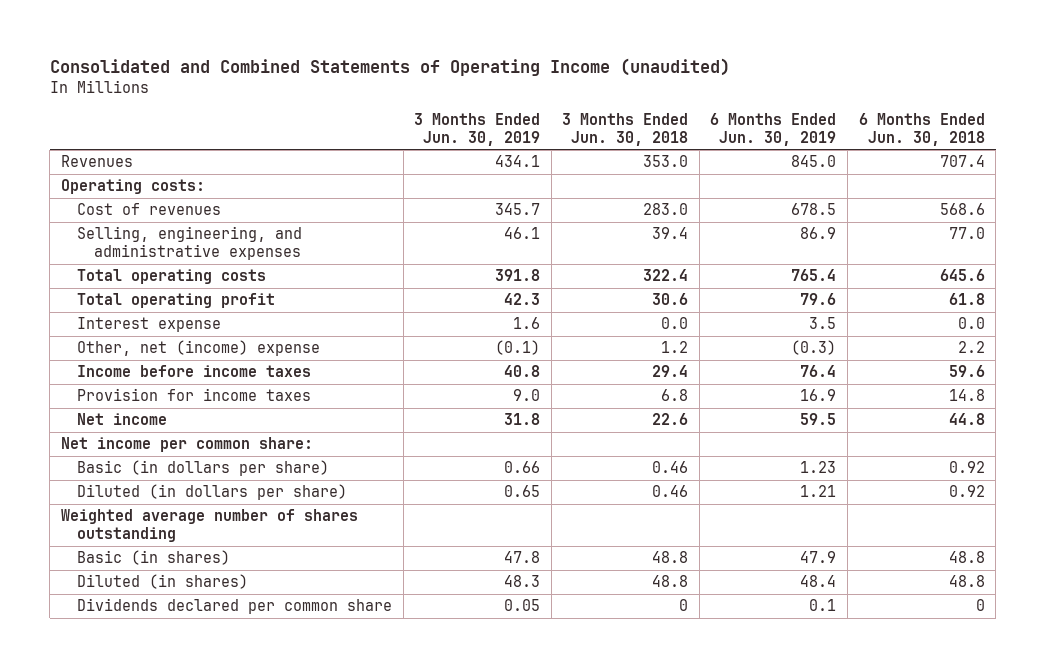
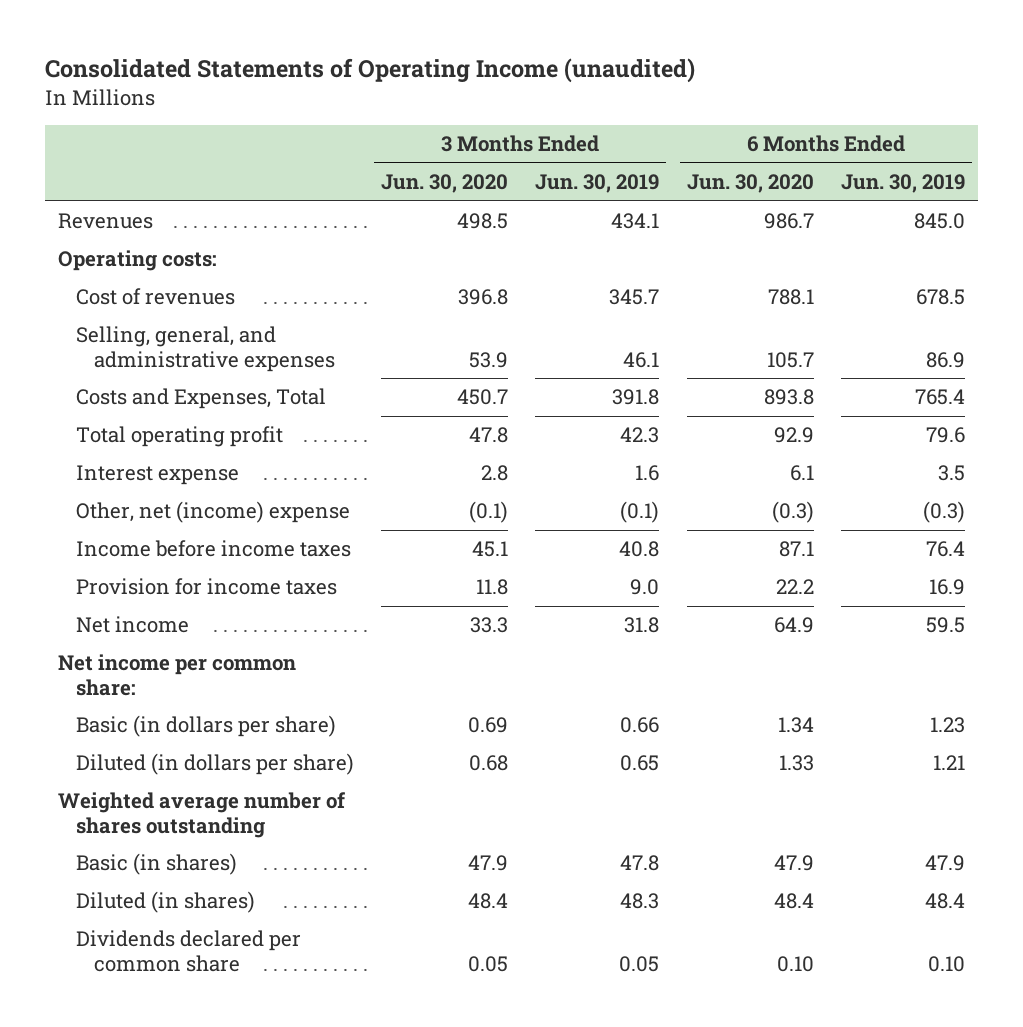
- Consolidated and Combined Statements of Operating Income (unaudited)
+ Consolidated Statements of Operating Income (unaudited)
- | 3 Months Ended Jun. 30, 2019 | 3 Months Ended Jun. 30, 2018 | 6 Months Ended Jun. 30, 2019 | 6 Months Ended Jun. 30, 2018
+ | 3 Months Ended Jun. 30, 2020 | 3 Months Ended Jun. 30, 2019 | 6 Months Ended Jun. 30, 2020 | 6 Months Ended Jun. 30, 2019
- Selling, engineering, and administrative expenses | 46.1 | 39.4 | 86.9 | 77.0
- Total operating costs | 391.8 | 322.4 | 765.4 | 645.6
+ Selling, general, and administrative expenses | 53.9 | 46.1 | 105.7 | 86.9
+ Costs and Expenses, Total | 450.7 | 391.8 | 893.8 | 765.4
- Dividends declared per common share | 0.05 | 0 | 0.1 | 0
+ Dividends declared per common share | 0.05 | 0.05 | 0.10 | 0.10

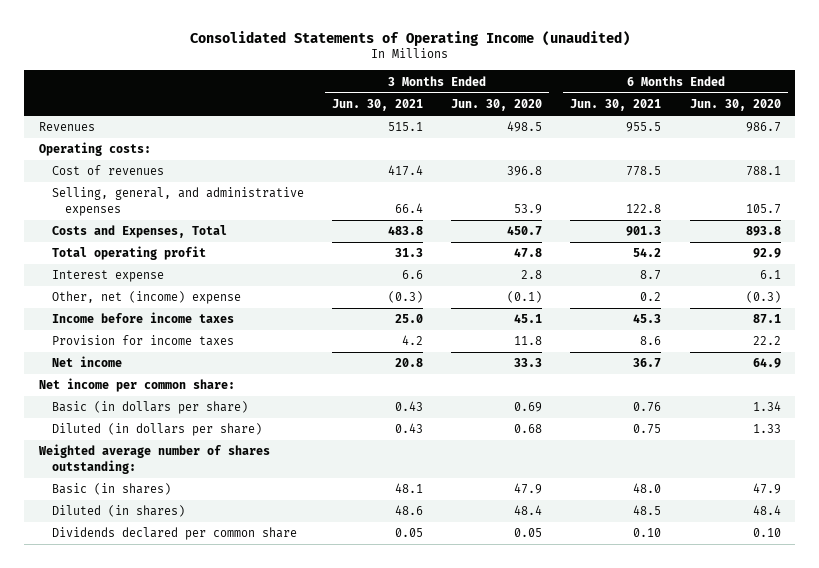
- | 3 Months Ended Jun. 30, 2020 | 3 Months Ended Jun. 30, 2019 | 6 Months Ended Jun. 30, 2020 | 6 Months Ended Jun. 30, 2019
+ | 3 Months Ended Jun. 30, 2021 | 3 Months Ended Jun. 30, 2020 | 6 Months Ended Jun. 30, 2021 | 6 Months Ended Jun. 30, 2020
- Weighted average number of shares outstanding
+ Weighted average number of shares outstanding:

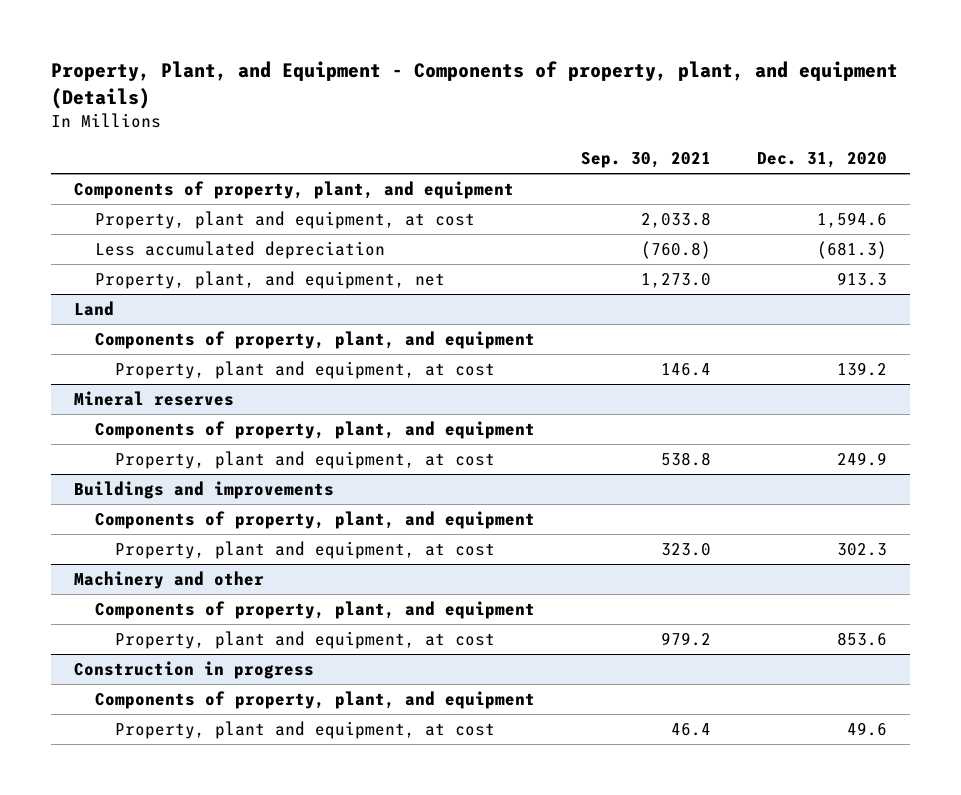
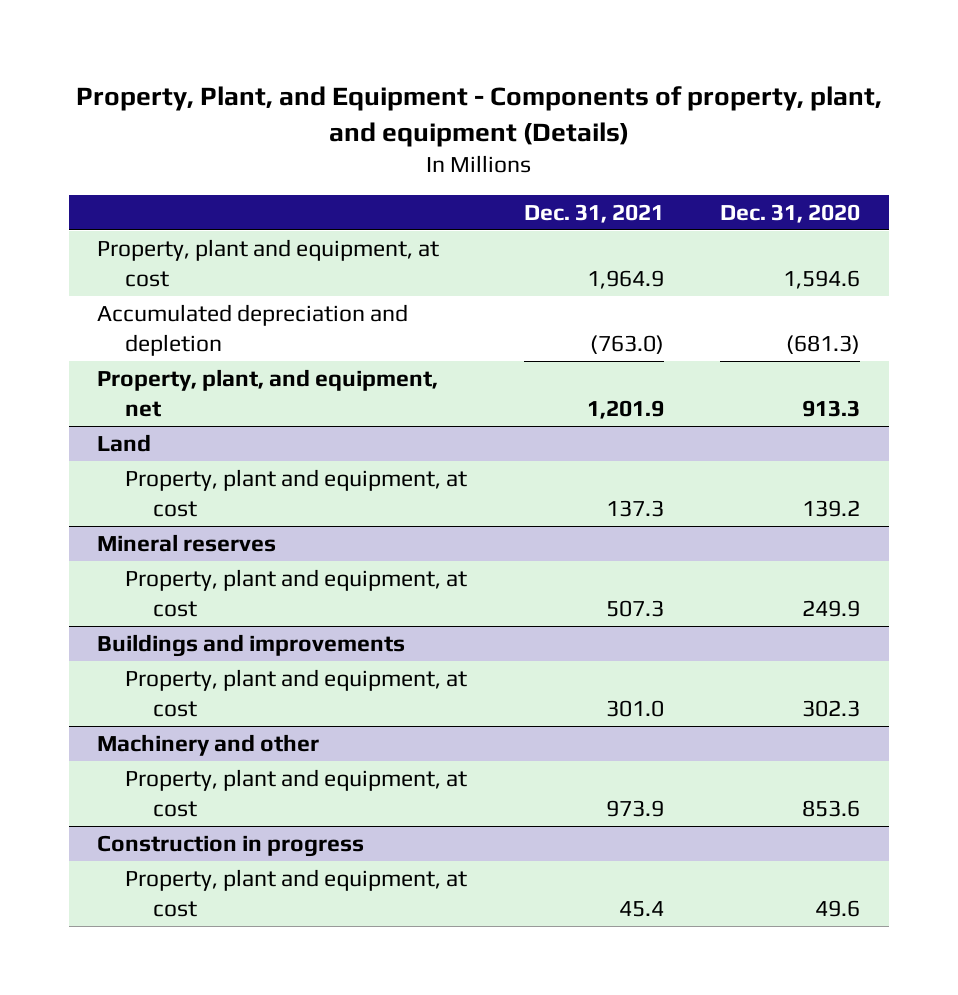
- | Sep. 30, 2021 | Dec. 31, 2020
+ | Dec. 31, 2021 | Dec. 31, 2020
- Components of property, plant, and equipment
- Less accumulated depreciation | (760.8) | (681.3)
+ Accumulated depreciation and depletion | (763.0) | (681.3)
@ Land
- Components of property, plant, and equipment
@ Mineral reserves
- Components of property, plant, and equipment
@ Buildings and improvements
- Components of property, plant, and equipment
@ Machinery and other
- Components of property, plant, and equipment
@ Construction in progress
- Components of property, plant, and equipment

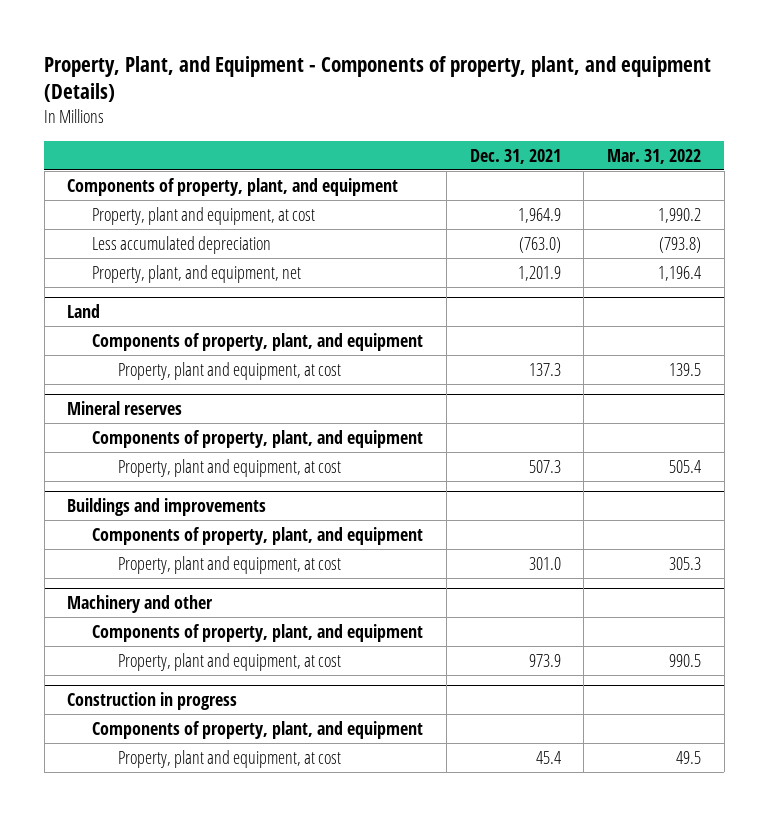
- | Dec. 31, 2021 | Dec. 31, 2020
+ | Dec. 31, 2021 | Mar. 31, 2022
+ Components of property, plant, and equipment
- Accumulated depreciation and depletion | (763.0) | (681.3)
+ Less accumulated depreciation | (763.0) | (793.8)
@ Land
+ Components of property, plant, and equipment
@ Mineral reserves
+ Components of property, plant, and equipment
@ Buildings and improvements
+ Components of property, plant, and equipment
@ Machinery and other
+ Components of property, plant, and equipment
@ Construction in progress
+ Components of property, plant, and equipment

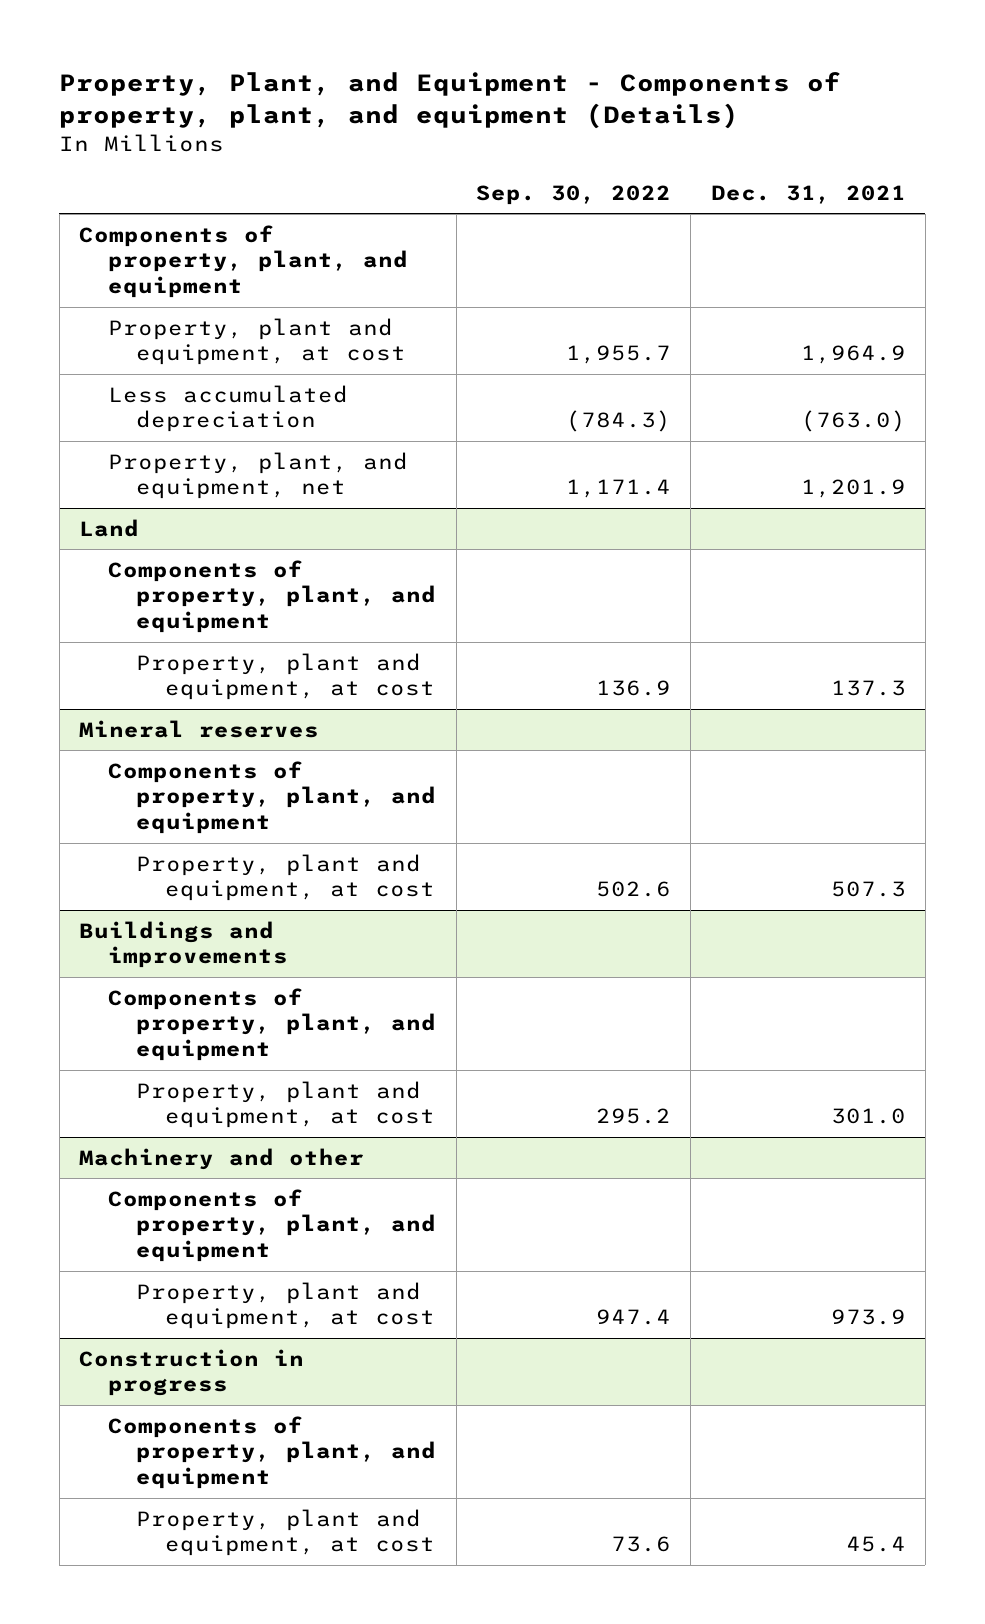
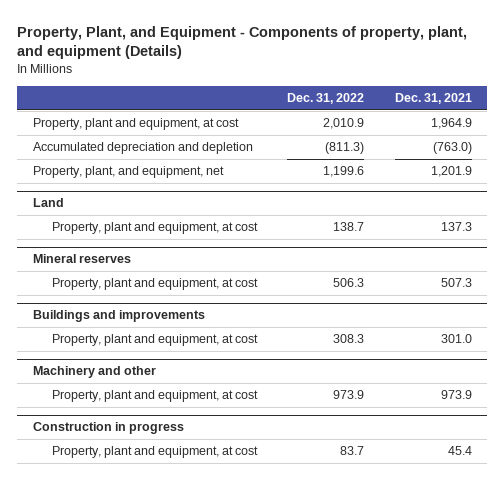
- | Sep. 30, 2022 | Dec. 31, 2021
+ | Dec. 31, 2022 | Dec. 31, 2021
- Components of property, plant, and equipment
- Less accumulated depreciation | (784.3) | (763.0)
+ Accumulated depreciation and depletion | (811.3) | (763.0)
@ Land
- Components of property, plant, and equipment
@ Mineral reserves
- Components of property, plant, and equipment
@ Buildings and improvements
- Components of property, plant, and equipment
@ Machinery and other
- Components of property, plant, and equipment
@ Construction in progress
- Components of property, plant, and equipment

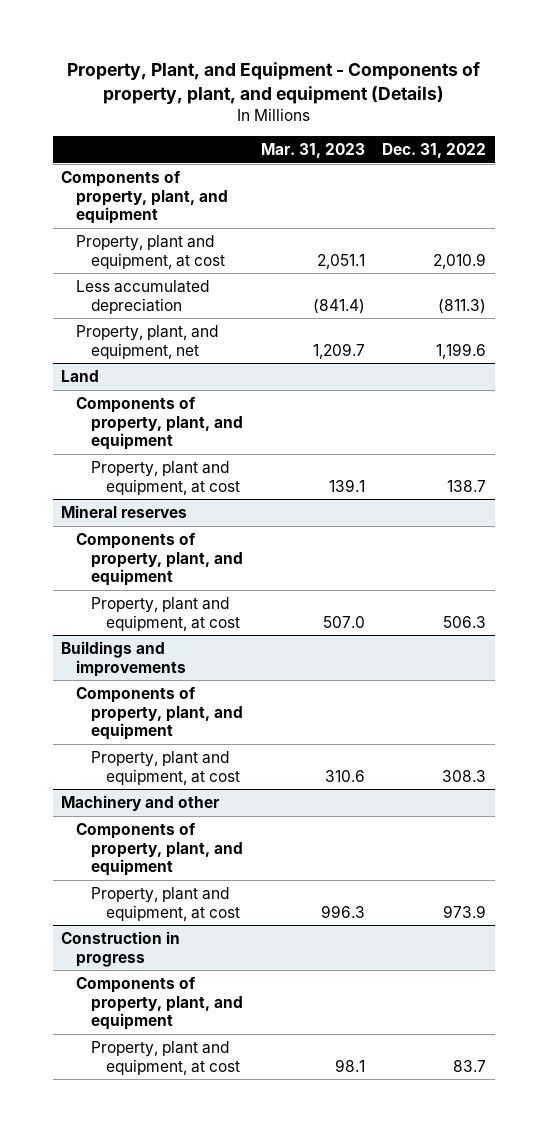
- | Dec. 31, 2022 | Dec. 31, 2021
+ | Mar. 31, 2023 | Dec. 31, 2022
+ Components of property, plant, and equipment
- Accumulated depreciation and depletion | (811.3) | (763.0)
+ Less accumulated depreciation | (841.4) | (811.3)
@ Land
+ Components of property, plant, and equipment
@ Mineral reserves
+ Components of property, plant, and equipment
@ Buildings and improvements
+ Components of property, plant, and equipment
@ Machinery and other
+ Components of property, plant, and equipment
@ Construction in progress
+ Components of property, plant, and equipment

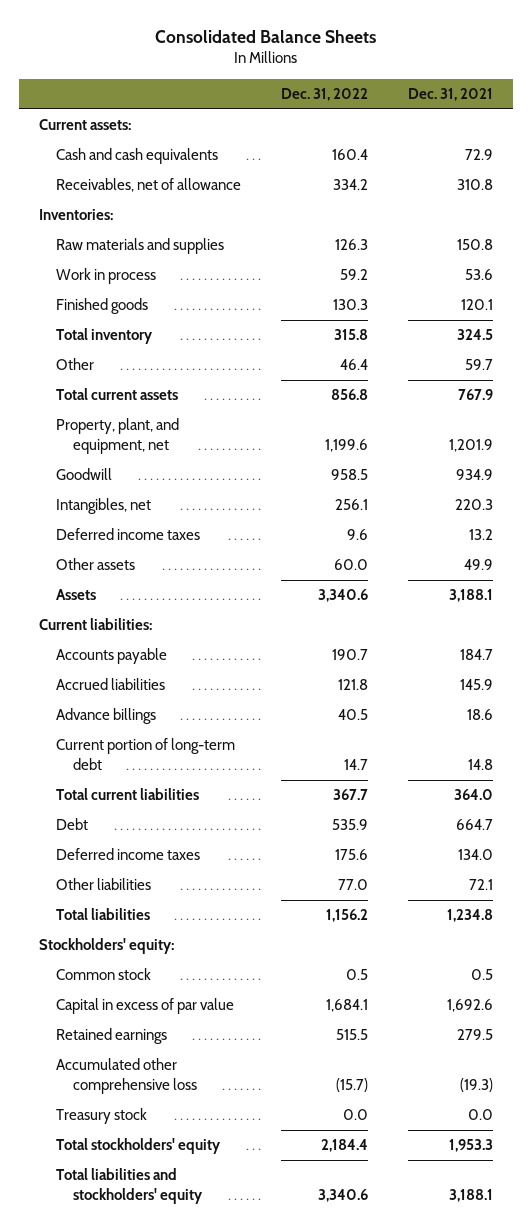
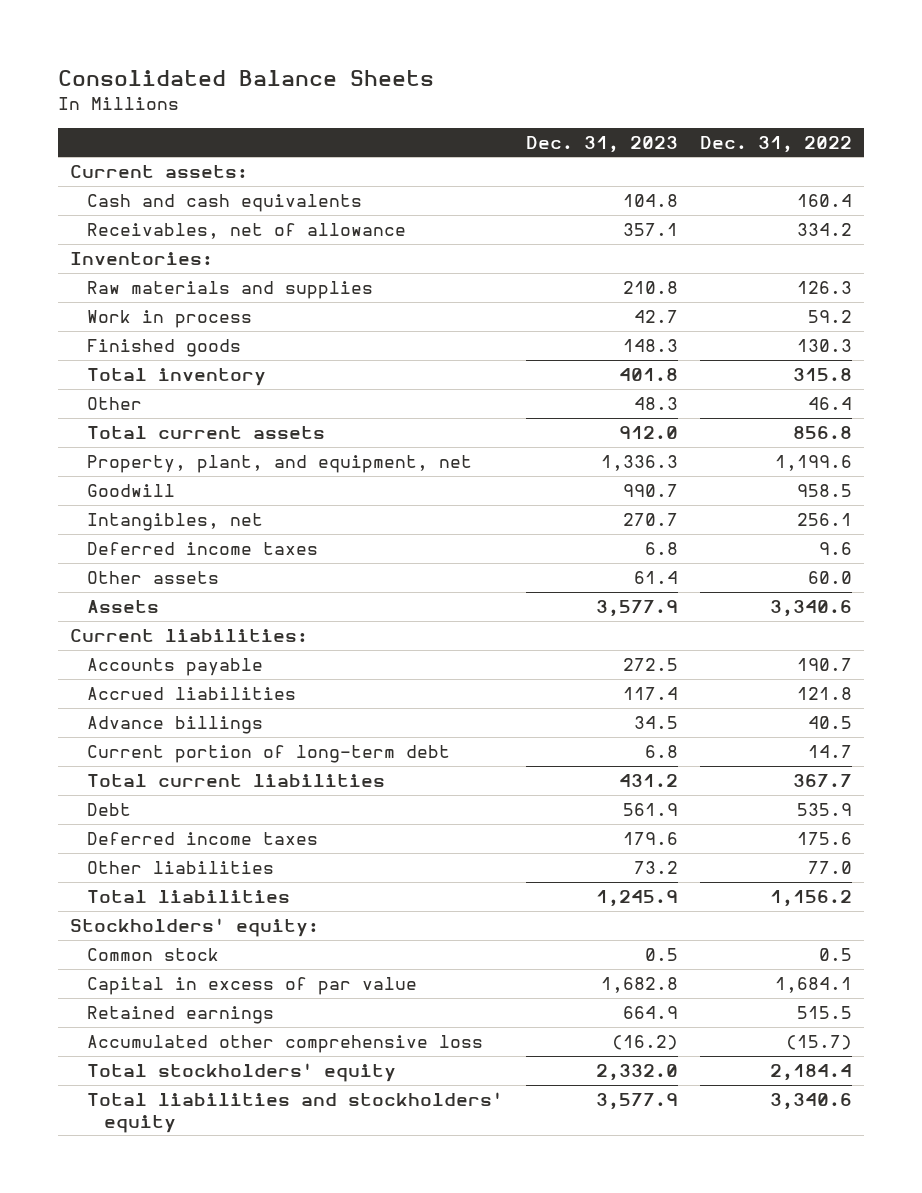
- | Dec. 31, 2022 | Dec. 31, 2021
+ | Dec. 31, 2023 | Dec. 31, 2022
- Treasury stock | 0.0 | 0.0

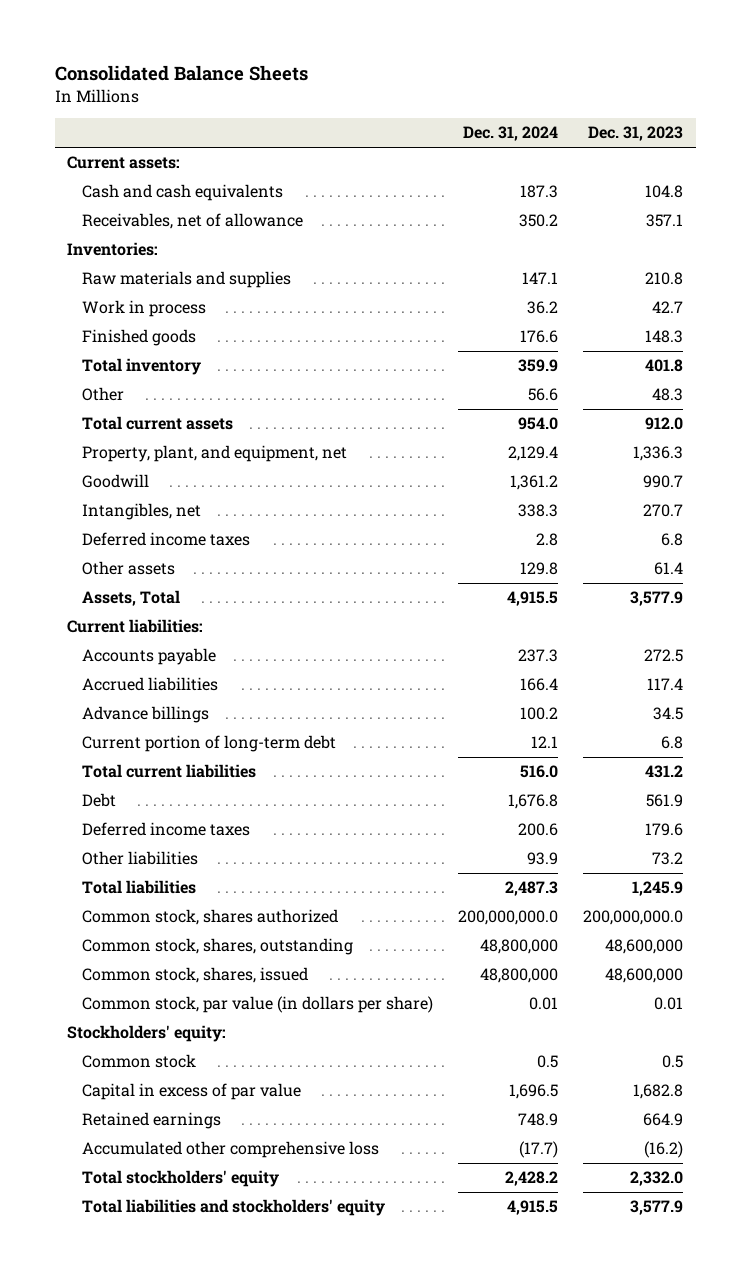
- | Dec. 31, 2023 | Dec. 31, 2022
+ | Dec. 31, 2024 | Dec. 31, 2023
- Assets | 3,577.9 | 3,340.6
+ Assets, Total | 4,915.5 | 3,577.9
+ Common stock, shares authorized | 200,000,000.0 | 200,000,000.0
+ Common stock, shares, outstanding | 48,800,000 | 48,600,000
+ Common stock, shares, issued | 48,800,000 | 48,600,000
+ Common stock, par value (in dollars per share) | 0.01 | 0.01

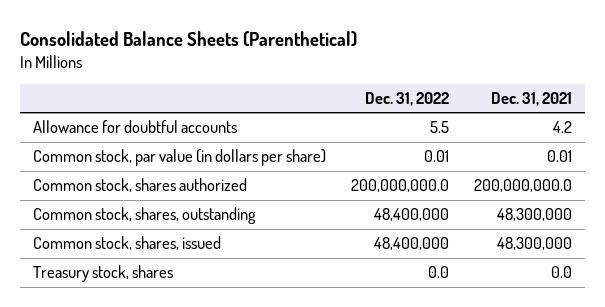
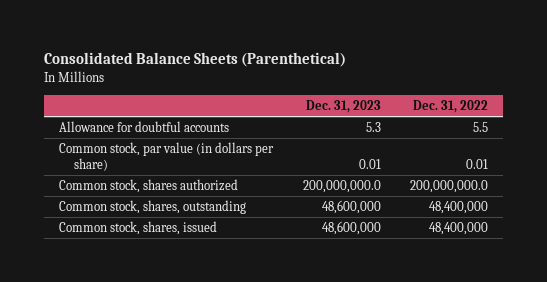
- | Dec. 31, 2022 | Dec. 31, 2021
+ | Dec. 31, 2023 | Dec. 31, 2022
- Treasury stock, shares | 0.0 | 0.0

